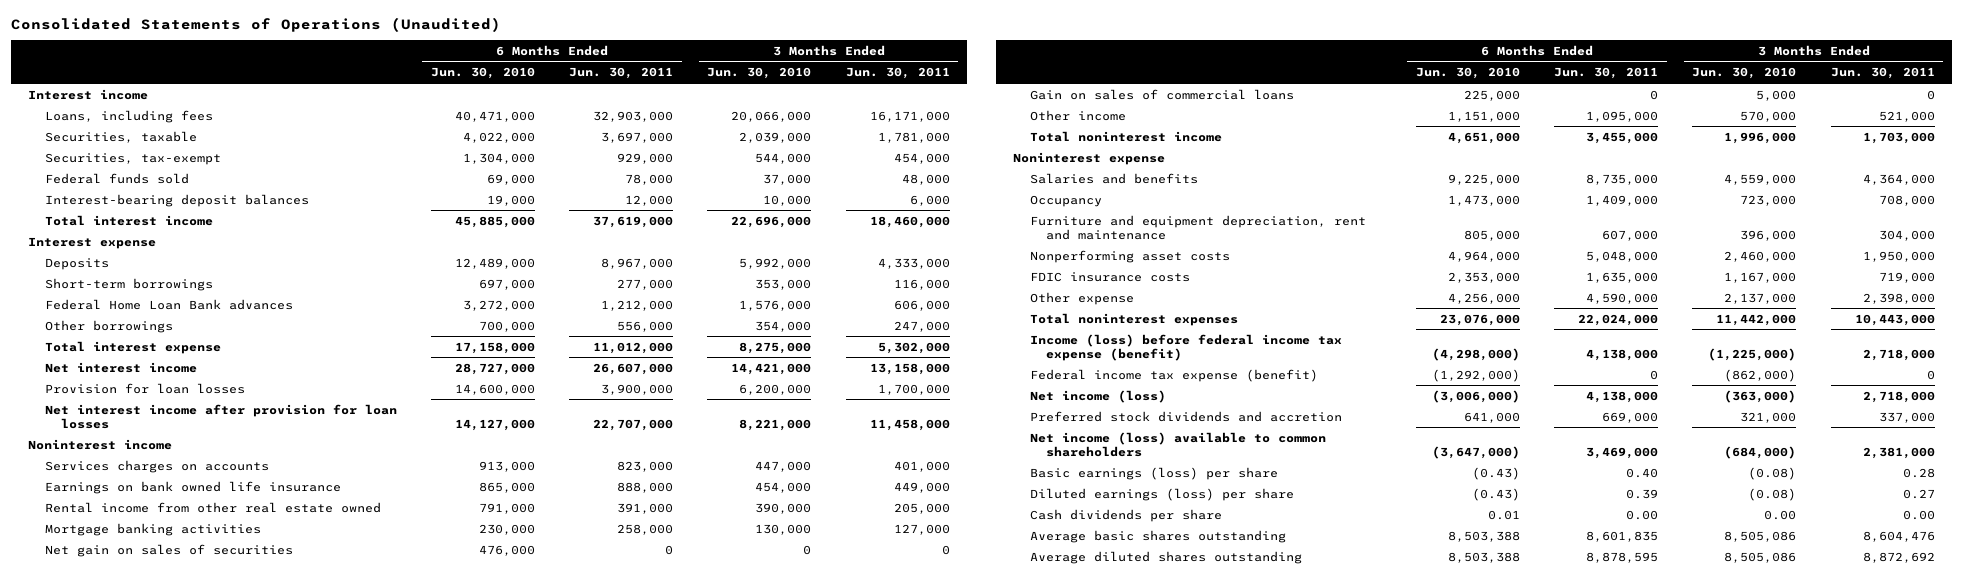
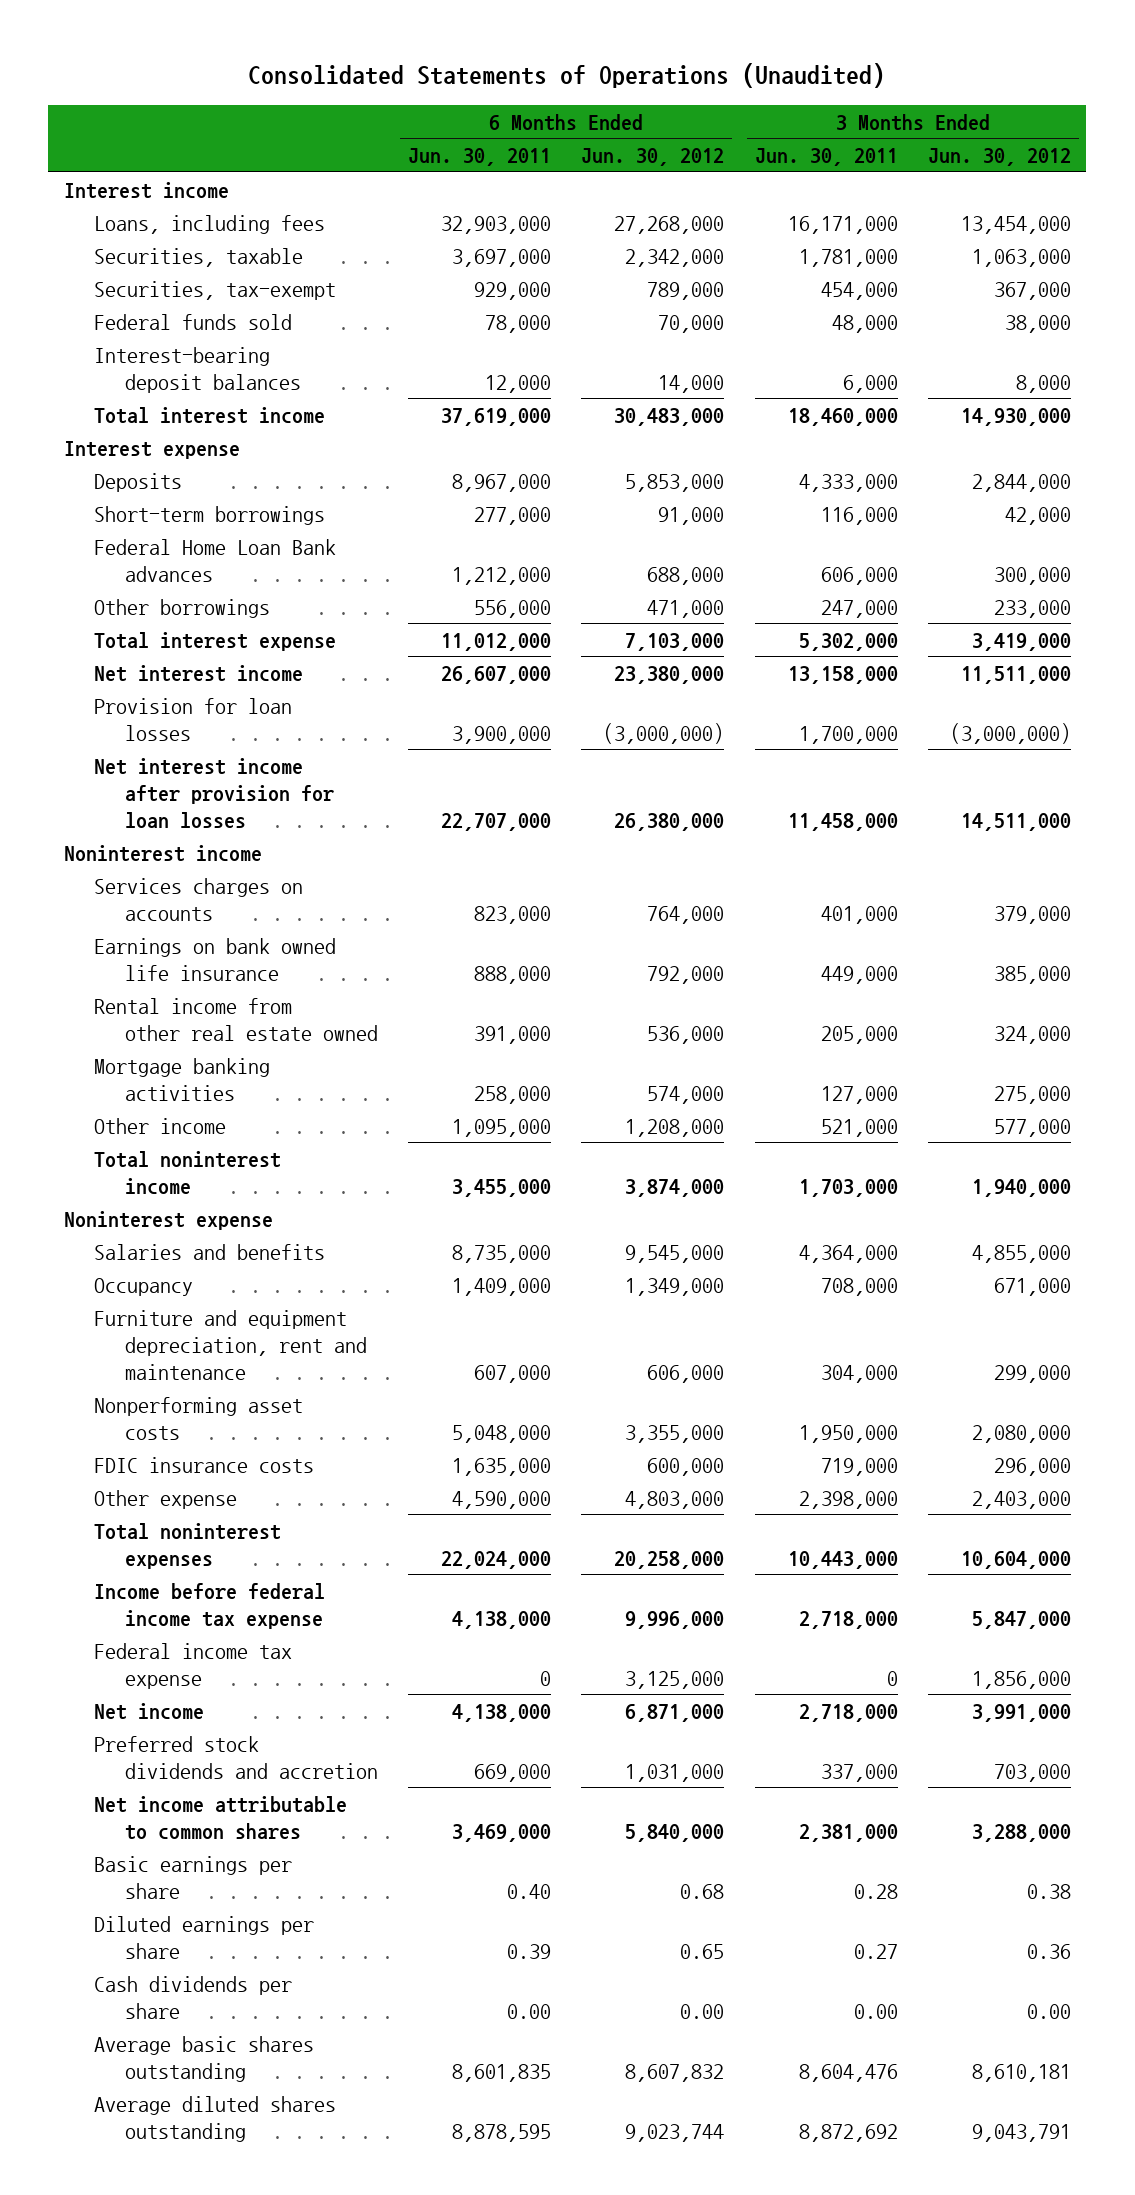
- | 6 Months Ended Jun. 30, 2010 | 6 Months Ended Jun. 30, 2011 | 3 Months Ended Jun. 30, 2010 | 3 Months Ended Jun. 30, 2011
+ | 6 Months Ended Jun. 30, 2011 | 6 Months Ended Jun. 30, 2012 | 3 Months Ended Jun. 30, 2011 | 3 Months Ended Jun. 30, 2012
- Net gain on sales of securities | 476,000 | 0 | 0 | 0
- Gain on sales of commercial loans | 225,000 | 0 | 5,000 | 0
- Income (loss) before federal income tax expense (benefit) | (4,298,000) | 4,138,000 | (1,225,000) | 2,718,000
- Federal income tax expense (benefit) | (1,292,000) | 0 | (862,000) | 0
- Net income (loss) | (3,006,000) | 4,138,000 | (363,000) | 2,718,000
+ Income before federal income tax expense | 4,138,000 | 9,996,000 | 2,718,000 | 5,847,000
+ Federal income tax expense | 0 | 3,125,000 | 0 | 1,856,000
+ Net income | 4,138,000 | 6,871,000 | 2,718,000 | 3,991,000
- Net income (loss) available to common shareholders | (3,647,000) | 3,469,000 | (684,000) | 2,381,000
- Basic earnings (loss) per share | (0.43) | 0.40 | (0.08) | 0.28
- Diluted earnings (loss) per share | (0.43) | 0.39 | (0.08) | 0.27
+ Net income attributable to common shares | 3,469,000 | 5,840,000 | 2,381,000 | 3,288,000
+ Basic earnings per share | 0.40 | 0.68 | 0.28 | 0.38
+ Diluted earnings per share | 0.39 | 0.65 | 0.27 | 0.36

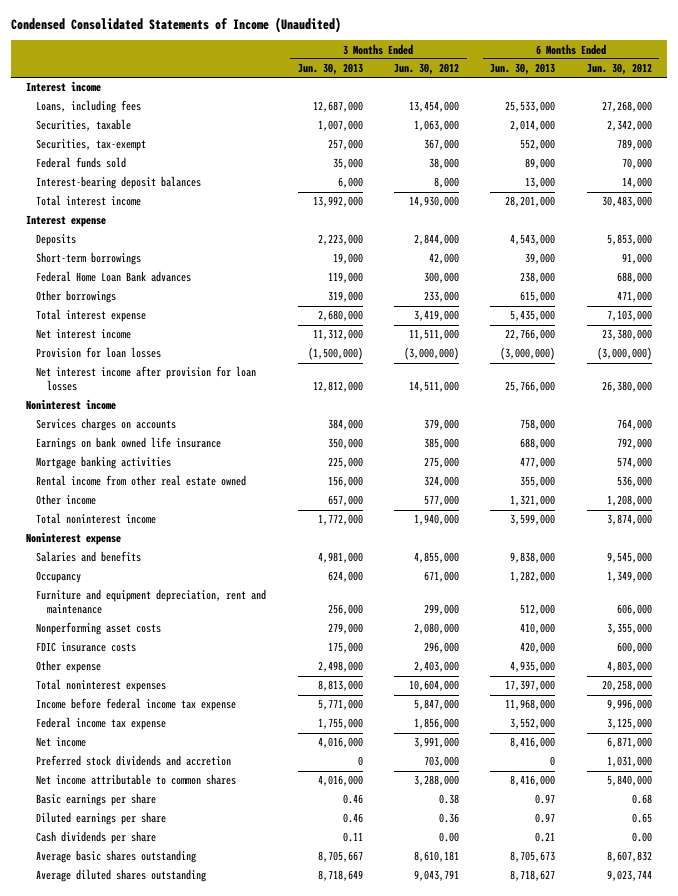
- Consolidated Statements of Operations (Unaudited)
+ Condensed Consolidated Statements of Income (Unaudited)
- | 6 Months Ended Jun. 30, 2011 | 6 Months Ended Jun. 30, 2012 | 3 Months Ended Jun. 30, 2011 | 3 Months Ended Jun. 30, 2012
+ | 3 Months Ended Jun. 30, 2013 | 3 Months Ended Jun. 30, 2012 | 6 Months Ended Jun. 30, 2013 | 6 Months Ended Jun. 30, 2012
moved down: Rental income from other real estate owned | 156,000 | 324,000 | 355,000 | 536,000

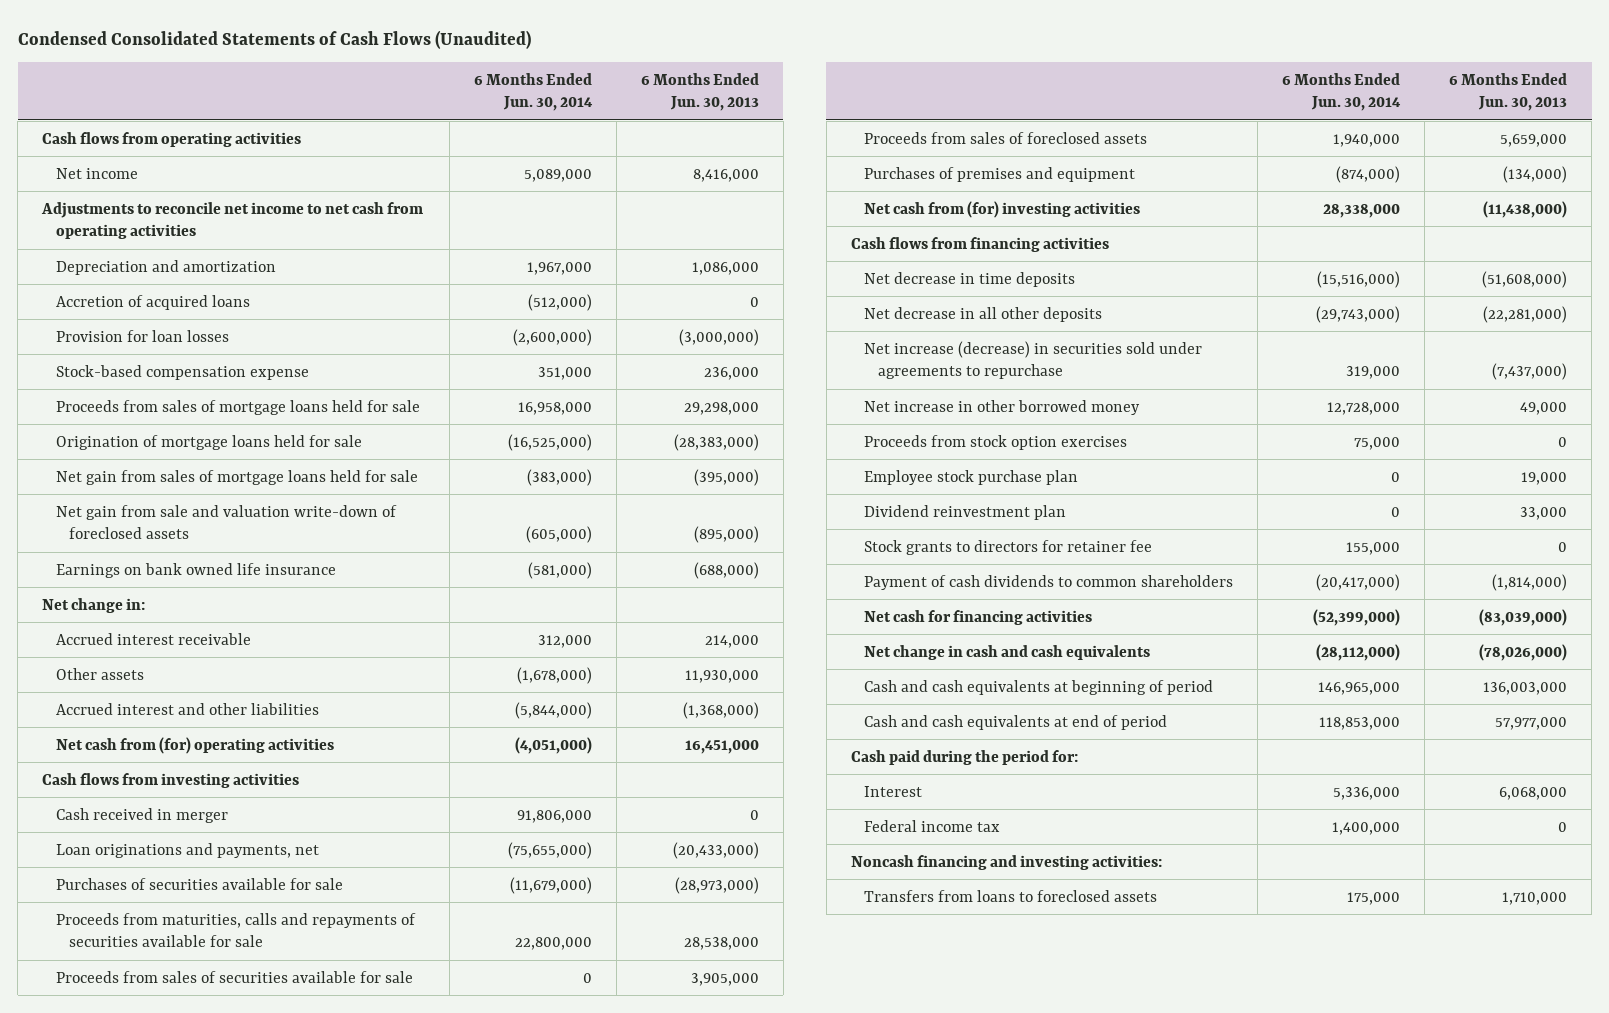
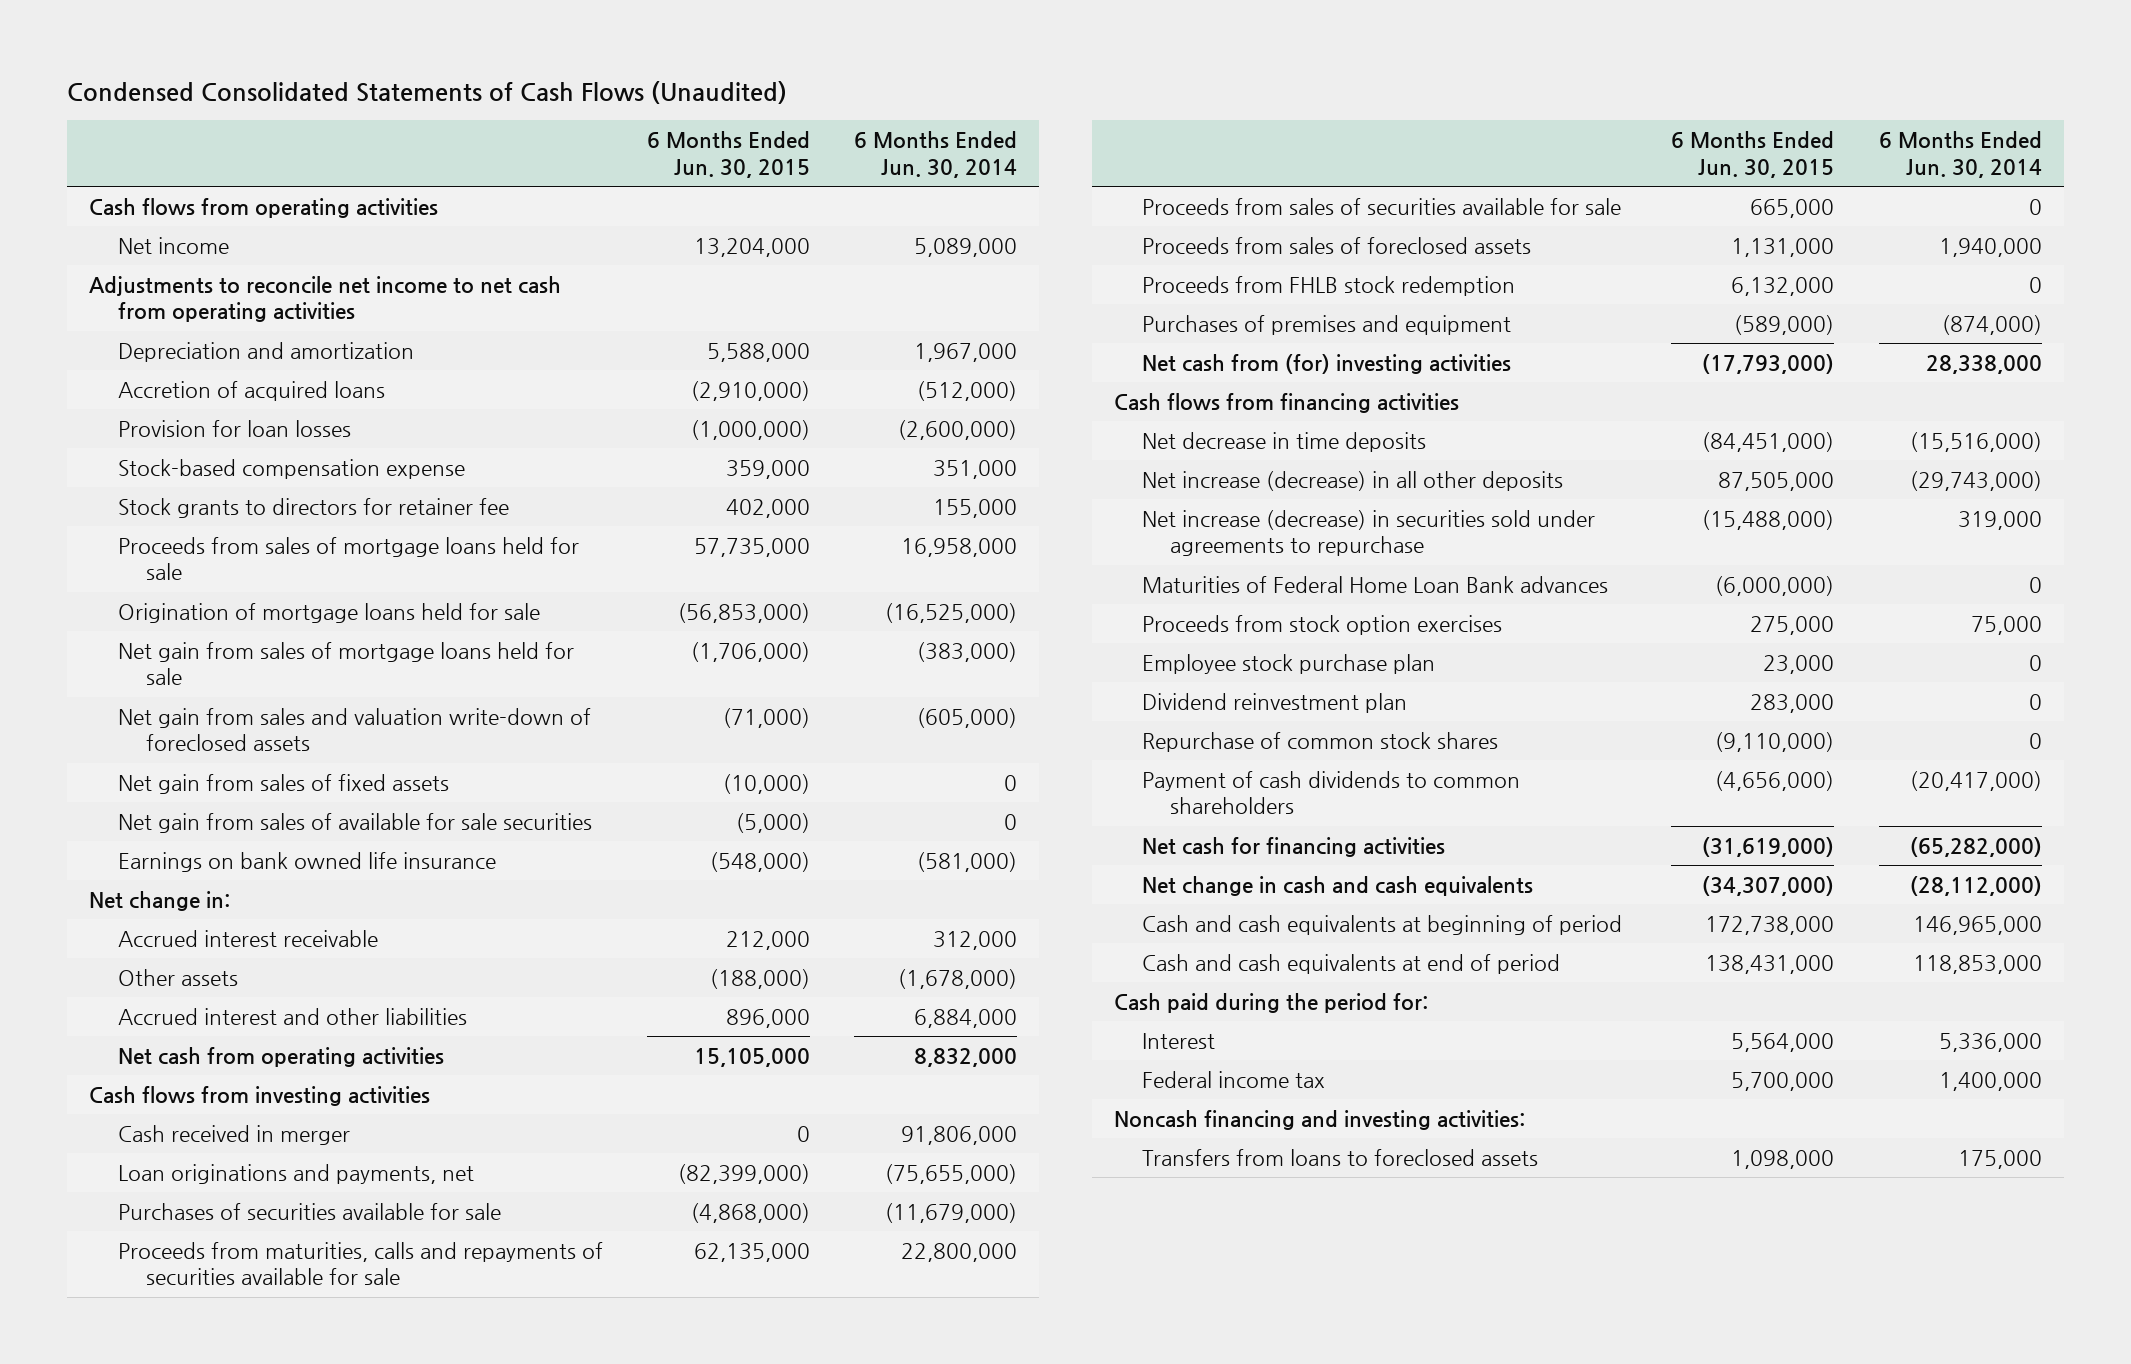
- | 6 Months Ended Jun. 30, 2014 | 6 Months Ended Jun. 30, 2013
+ | 6 Months Ended Jun. 30, 2015 | 6 Months Ended Jun. 30, 2014
moved up: Stock grants to directors for retainer fee | 402,000 | 155,000
- Net gain from sale and valuation write-down of foreclosed assets | (605,000) | (895,000)
+ Net gain from sales and valuation write-down of foreclosed assets | (71,000) | (605,000)
+ Net gain from sales of fixed assets | (10,000) | 0
+ Net gain from sales of available for sale securities | (5,000) | 0
- Accrued interest and other liabilities | (5,844,000) | (1,368,000)
- Net cash from (for) operating activities | (4,051,000) | 16,451,000
+ Accrued interest and other liabilities | 896,000 | 6,884,000
+ Net cash from operating activities | 15,105,000 | 8,832,000
+ Proceeds from FHLB stock redemption | 6,132,000 | 0
- Net decrease in all other deposits | (29,743,000) | (22,281,000)
+ Net increase (decrease) in all other deposits | 87,505,000 | (29,743,000)
- Net increase in other borrowed money | 12,728,000 | 49,000
+ Maturities of Federal Home Loan Bank advances | (6,000,000) | 0
+ Repurchase of common stock shares | (9,110,000) | 0
- Net cash for financing activities | (52,399,000) | (83,039,000)
+ Net cash for financing activities | (31,619,000) | (65,282,000)

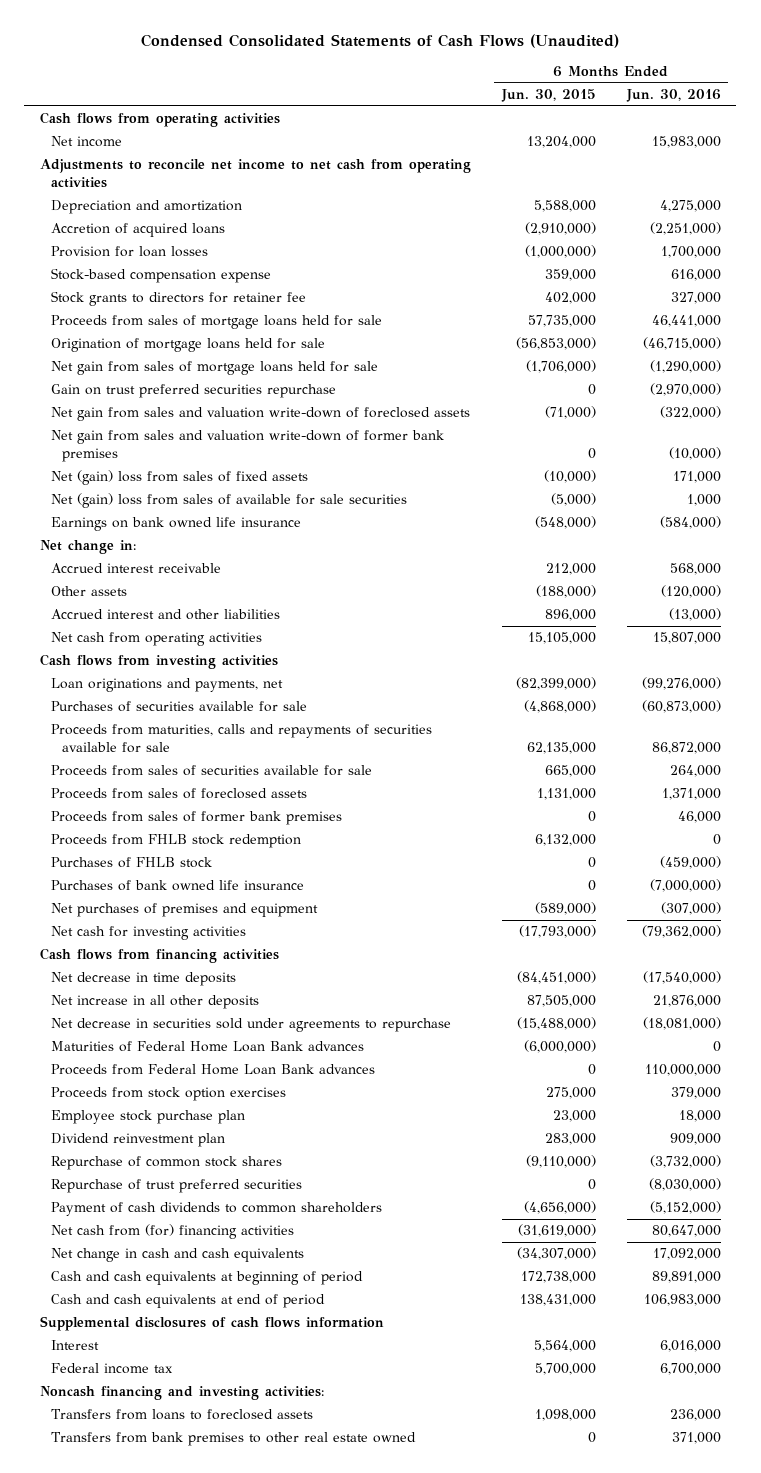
- | 6 Months Ended Jun. 30, 2015 | 6 Months Ended Jun. 30, 2014
+ | 6 Months Ended Jun. 30, 2015 | 6 Months Ended Jun. 30, 2016
+ Gain on trust preferred securities repurchase | 0 | (2,970,000)
- Net gain from sales of fixed assets | (10,000) | 0
- Net gain from sales of available for sale securities | (5,000) | 0
+ Net gain from sales and valuation write-down of former bank premises | 0 | (10,000)
+ Net (gain) loss from sales of fixed assets | (10,000) | 171,000
+ Net (gain) loss from sales of available for sale securities | (5,000) | 1,000
- Cash received in merger | 0 | 91,806,000
+ Proceeds from sales of former bank premises | 0 | 46,000
- Purchases of premises and equipment | (589,000) | (874,000)
- Net cash from (for) investing activities | (17,793,000) | 28,338,000
+ Purchases of FHLB stock | 0 | (459,000)
+ Purchases of bank owned life insurance | 0 | (7,000,000)
+ Net purchases of premises and equipment | (589,000) | (307,000)
+ Net cash for investing activities | (17,793,000) | (79,362,000)
- Net increase (decrease) in all other deposits | 87,505,000 | (29,743,000)
- Net increase (decrease) in securities sold under agreements to repurchase | (15,488,000) | 319,000
+ Net increase in all other deposits | 87,505,000 | 21,876,000
+ Net decrease in securities sold under agreements to repurchase | (15,488,000) | (18,081,000)
+ Proceeds from Federal Home Loan Bank advances | 0 | 110,000,000
+ Repurchase of trust preferred securities | 0 | (8,030,000)
- Net cash for financing activities | (31,619,000) | (65,282,000)
+ Net cash from (for) financing activities | (31,619,000) | 80,647,000
- Cash paid during the period for:
+ Supplemental disclosures of cash flows information
+ Transfers from bank premises to other real estate owned | 0 | 371,000

